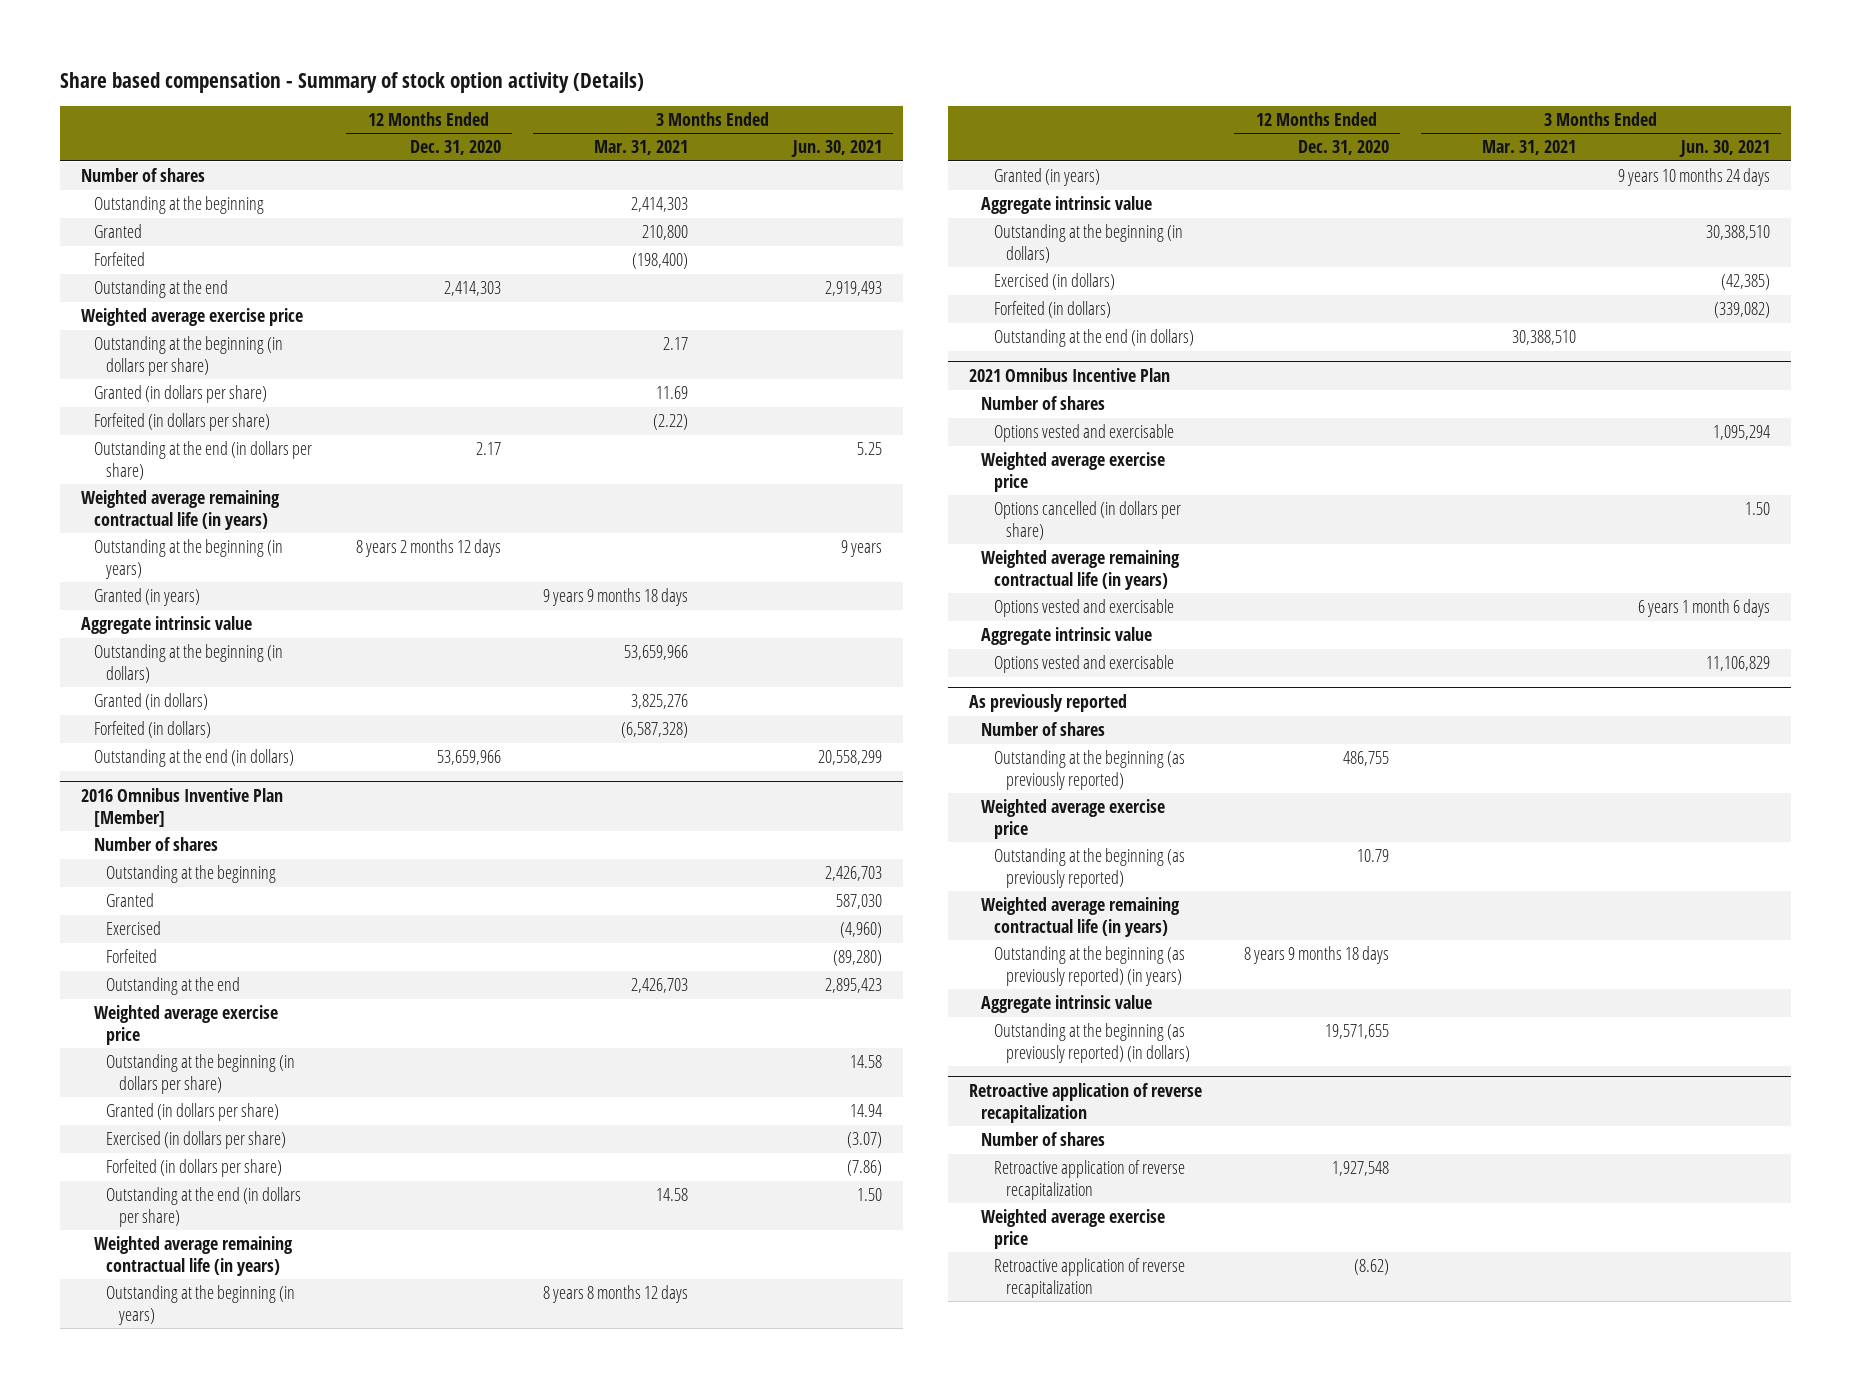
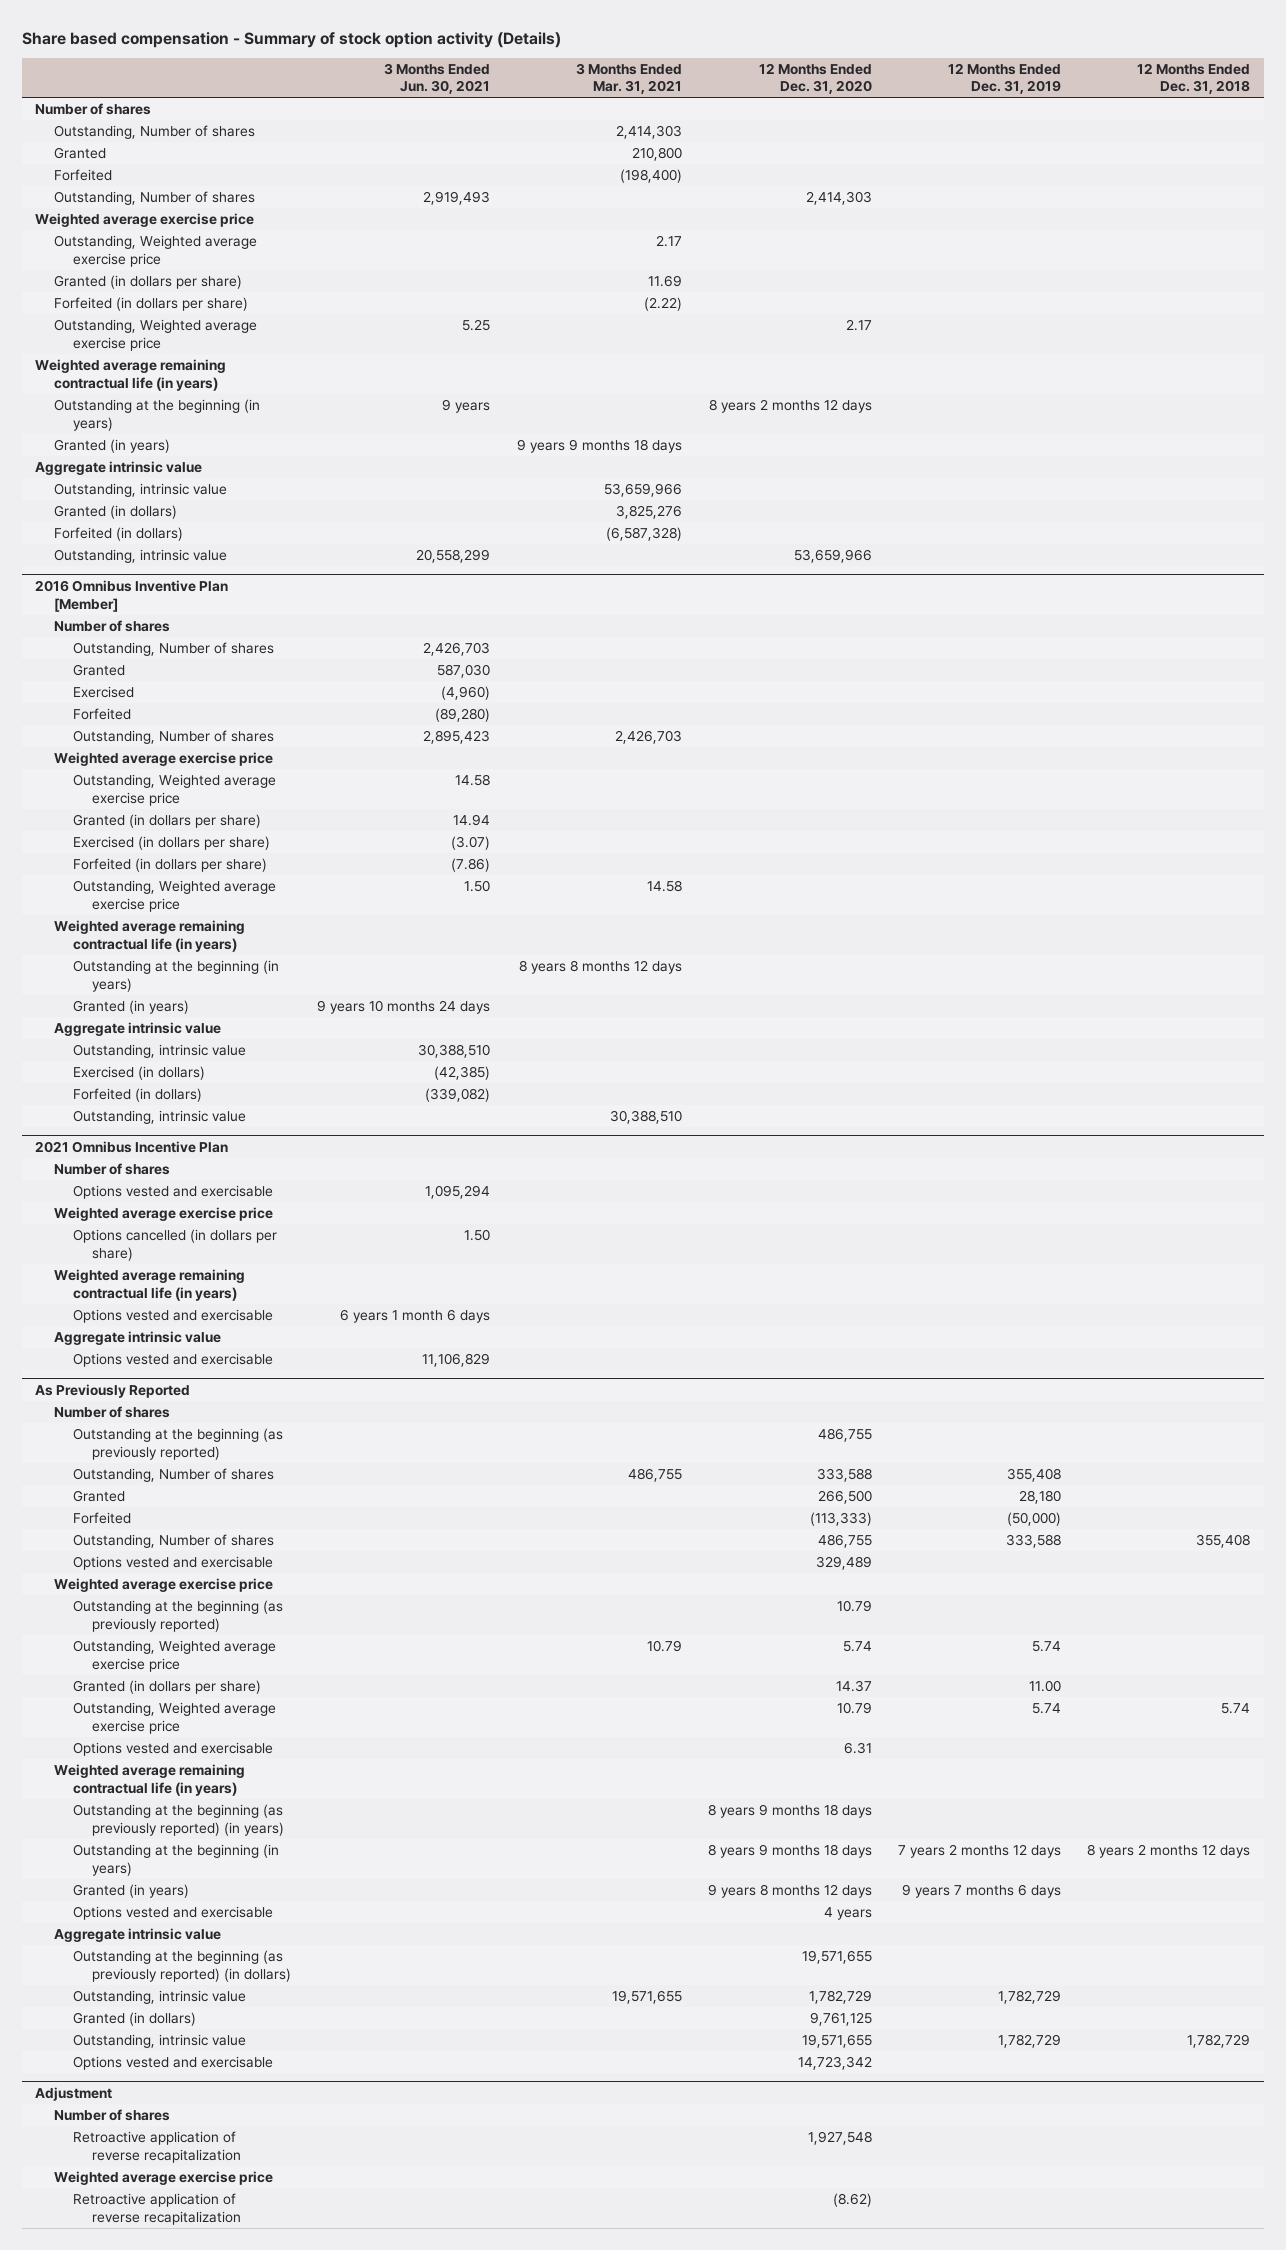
- | 12 Months Ended Dec. 31, 2020 | 3 Months Ended Mar. 31, 2021 | 3 Months Ended Jun. 30, 2021
+ | 3 Months Ended Jun. 30, 2021 | 3 Months Ended Mar. 31, 2021 | 12 Months Ended Dec. 31, 2020 | 12 Months Ended Dec. 31, 2019 | 12 Months Ended Dec. 31, 2018
- Outstanding at the beginning | | 2,414,303 |
+ Outstanding, Number of shares | | 2,414,303 | | |
- Outstanding at the end | 2,414,303 | | 2,919,493
+ Outstanding, Number of shares | 2,919,493 | | 2,414,303 | |
- Outstanding at the beginning (in dollars per share) | | 2.17 |
+ Outstanding, Weighted average exercise price | | 2.17 | | |
- Outstanding at the end (in dollars per share) | 2.17 | | 5.25
+ Outstanding, Weighted average exercise price | 5.25 | | 2.17 | |
- Outstanding at the beginning (in dollars) | | 53,659,966 |
+ Outstanding, intrinsic value | | 53,659,966 | | |
- Outstanding at the end (in dollars) | 53,659,966 | | 20,558,299
+ Outstanding, intrinsic value | 20,558,299 | | 53,659,966 | |
@ 2016 Omnibus Inventive Plan [Member]
- Outstanding at the beginning | | | 2,426,703
+ Outstanding, Number of shares | 2,426,703 | | | |
- Outstanding at the end | | 2,426,703 | 2,895,423
+ Outstanding, Number of shares | 2,895,423 | 2,426,703 | | |
- Outstanding at the beginning (in dollars per share) | | | 14.58
+ Outstanding, Weighted average exercise price | 14.58 | | | |
- Outstanding at the end (in dollars per share) | | 14.58 | 1.50
+ Outstanding, Weighted average exercise price | 1.50 | 14.58 | | |
- Outstanding at the beginning (in dollars) | | | 30,388,510
+ Outstanding, intrinsic value | 30,388,510 | | | |
- Outstanding at the end (in dollars) | | 30,388,510 |
+ Outstanding, intrinsic value | | 30,388,510 | | |
- As previously reported
+ As Previously Reported
+ Outstanding, Number of shares | | 486,755 | 333,588 | 355,408 |
+ Granted | | | 266,500 | 28,180 |
+ Forfeited | | | (113,333) | (50,000) |
+ Outstanding, Number of shares | | | 486,755 | 333,588 | 355,408
+ Options vested and exercisable | | | 329,489 | |
+ Outstanding, Weighted average exercise price | | 10.79 | 5.74 | 5.74 |
+ Granted (in dollars per share) | | | 14.37 | 11.00 |
+ Outstanding, Weighted average exercise price | | | 10.79 | 5.74 | 5.74
+ Options vested and exercisable | | | 6.31 | |
+ Outstanding at the beginning (in years) | | | 8 years 9 months 18 days | 7 years 2 months 12 days | 8 years 2 months 12 days
+ Granted (in years) | | | 9 years 8 months 12 days | 9 years 7 months 6 days |
+ Options vested and exercisable | | | 4 years | |
- Retroactive application of reverse recapitalization
+ Outstanding, intrinsic value | | 19,571,655 | 1,782,729 | 1,782,729 |
+ Granted (in dollars) | | | 9,761,125 | |
+ Outstanding, intrinsic value | | | 19,571,655 | 1,782,729 | 1,782,729
+ Options vested and exercisable | | | 14,723,342 | |
+ Adjustment

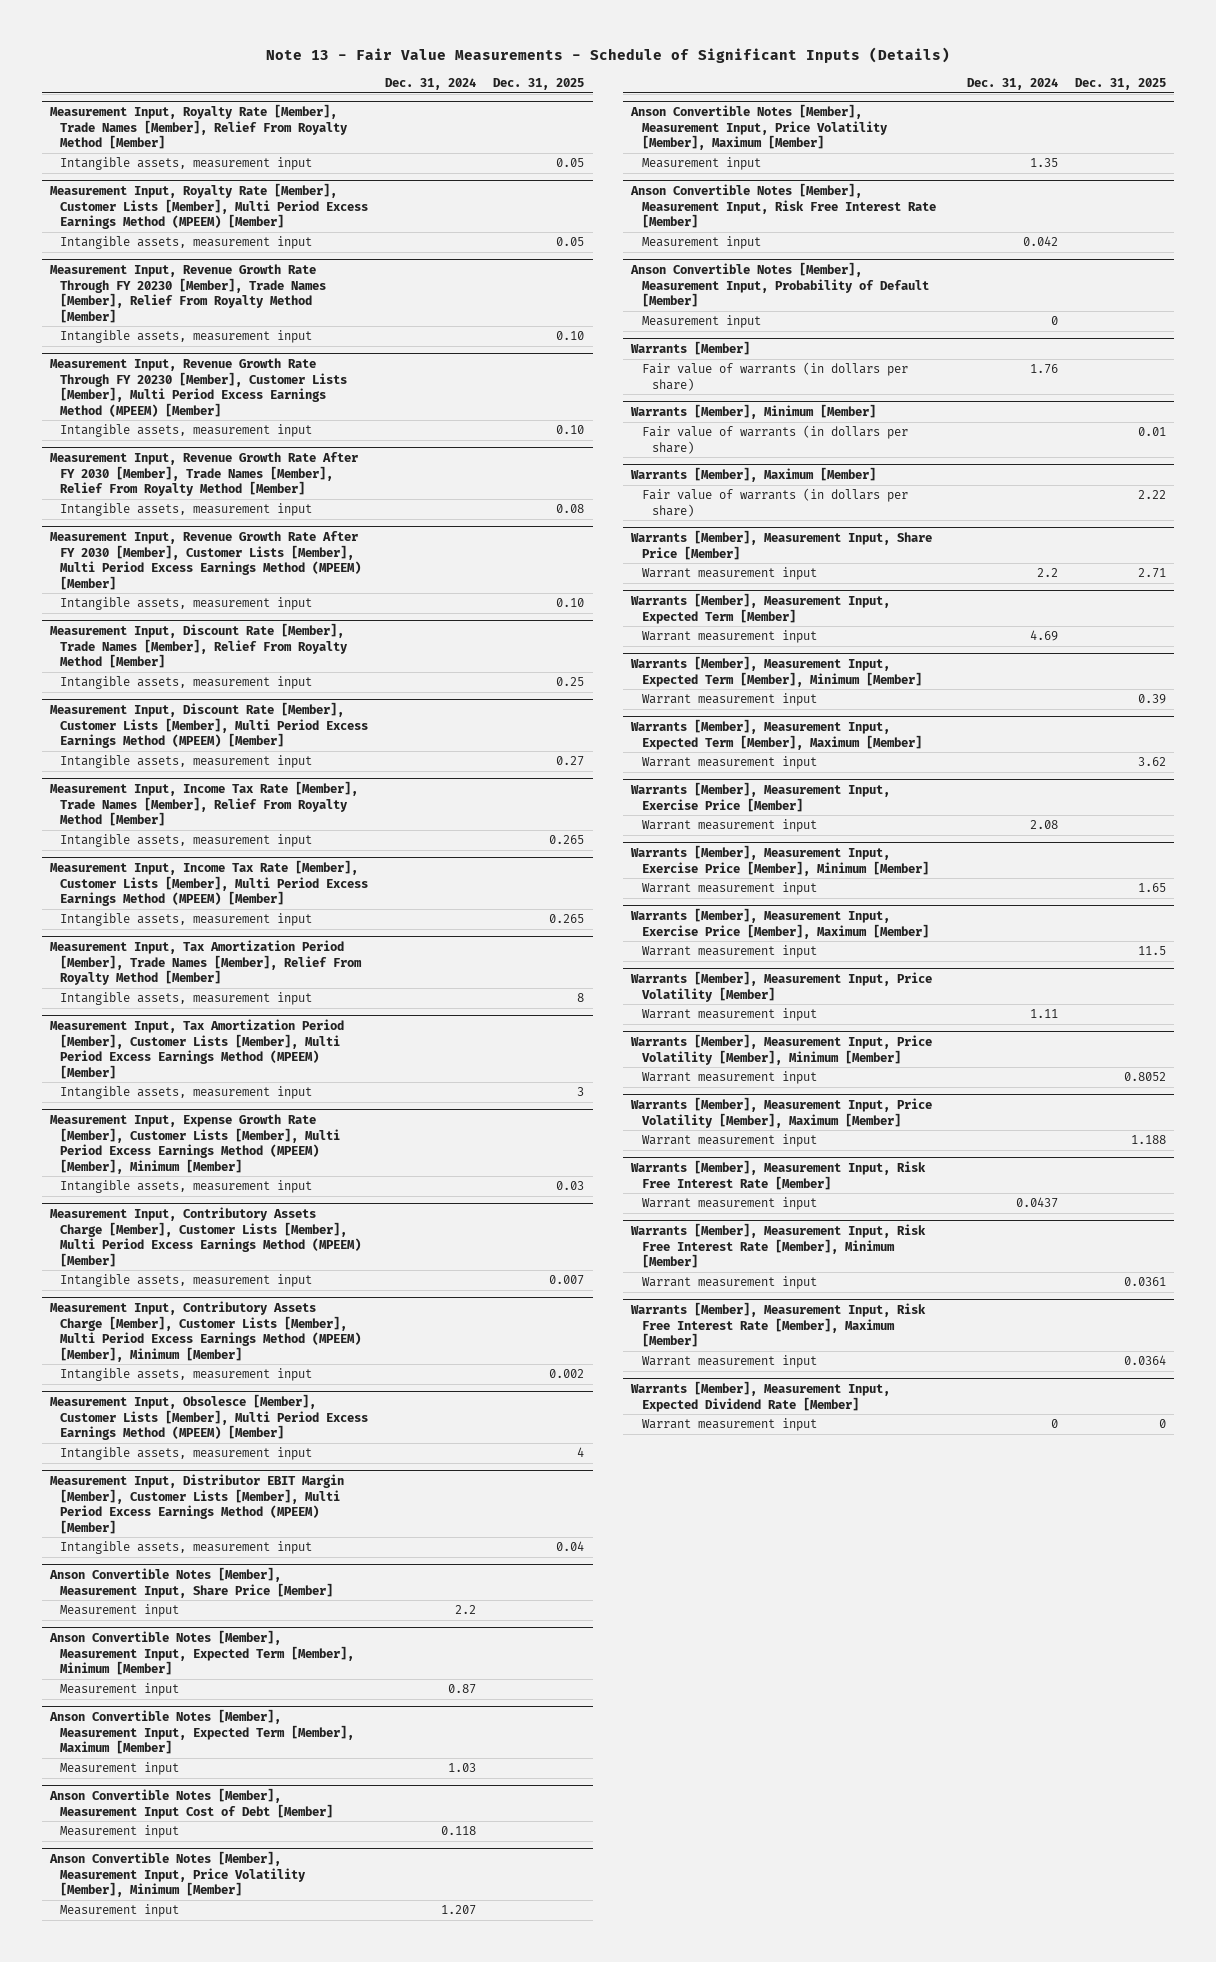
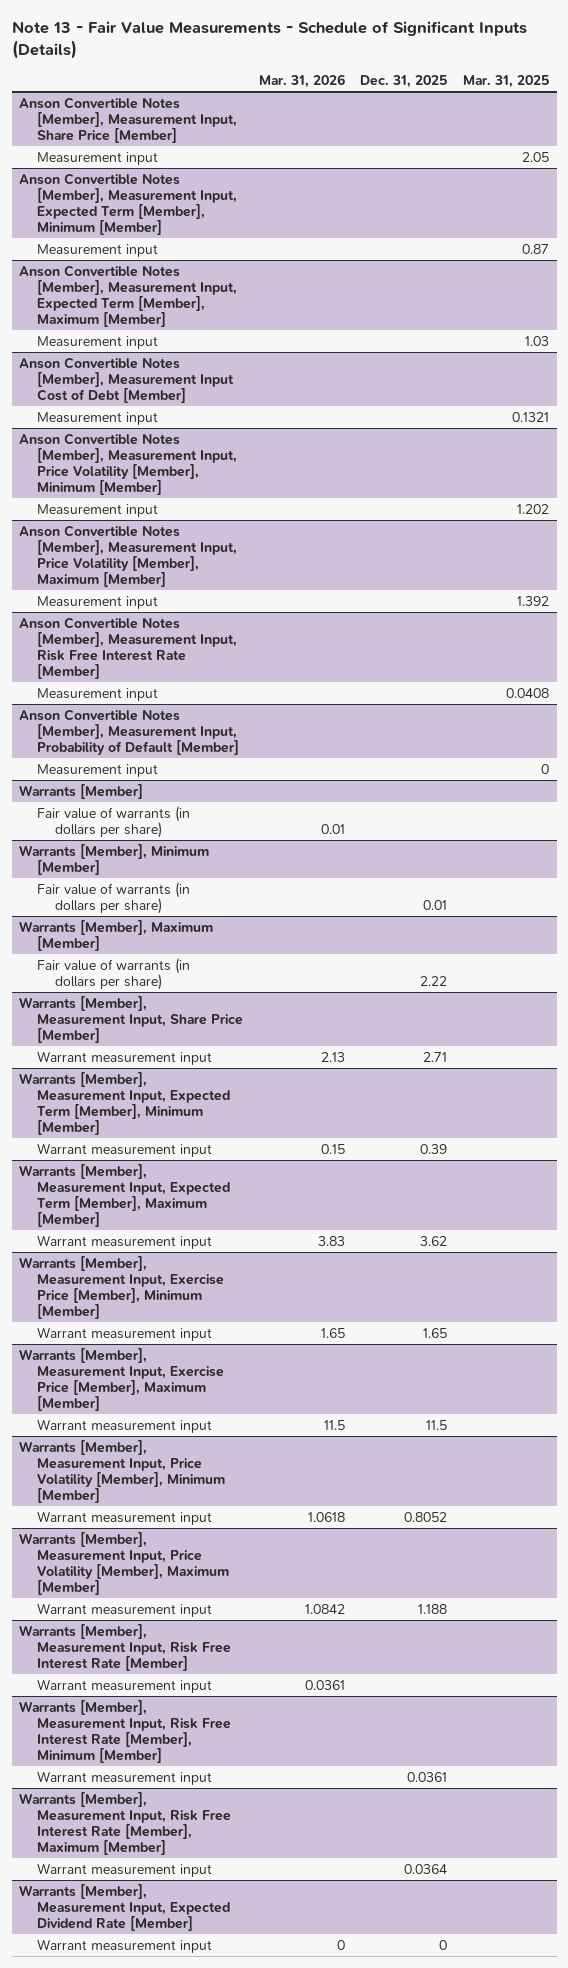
- | Dec. 31, 2024 | Dec. 31, 2025
+ | Mar. 31, 2026 | Dec. 31, 2025 | Mar. 31, 2025
- Measurement Input, Royalty Rate [Member], Trade Names [Member], Relief From Royalty Method [Member]
- Intangible assets, measurement input | | 0.05
- Measurement Input, Royalty Rate [Member], Customer Lists [Member], Multi Period Excess Earnings Method (MPEEM) [Member]
- Intangible assets, measurement input | | 0.05
- Measurement Input, Revenue Growth Rate Through FY 20230 [Member], Trade Names [Member], Relief From Royalty Method [Member]
- Intangible assets, measurement input | | 0.10
- Measurement Input, Revenue Growth Rate Through FY 20230 [Member], Customer Lists [Member], Multi Period Excess Earnings Method (MPEEM) [Member]
- Intangible assets, measurement input | | 0.10
- Measurement Input, Revenue Growth Rate After FY 2030 [Member], Trade Names [Member], Relief From Royalty Method [Member]
- Intangible assets, measurement input | | 0.08
- Measurement Input, Revenue Growth Rate After FY 2030 [Member], Customer Lists [Member], Multi Period Excess Earnings Method (MPEEM) [Member]
- Intangible assets, measurement input | | 0.10
- Measurement Input, Discount Rate [Member], Trade Names [Member], Relief From Royalty Method [Member]
- Intangible assets, measurement input | | 0.25
- Measurement Input, Discount Rate [Member], Customer Lists [Member], Multi Period Excess Earnings Method (MPEEM) [Member]
- Intangible assets, measurement input | | 0.27
- Measurement Input, Income Tax Rate [Member], Trade Names [Member], Relief From Royalty Method [Member]
- Intangible assets, measurement input | | 0.265
- Measurement Input, Income Tax Rate [Member], Customer Lists [Member], Multi Period Excess Earnings Method (MPEEM) [Member]
- Intangible assets, measurement input | | 0.265
- Measurement Input, Tax Amortization Period [Member], Trade Names [Member], Relief From Royalty Method [Member]
- Intangible assets, measurement input | | 8
- Measurement Input, Tax Amortization Period [Member], Customer Lists [Member], Multi Period Excess Earnings Method (MPEEM) [Member]
- Intangible assets, measurement input | | 3
- Measurement Input, Expense Growth Rate [Member], Customer Lists [Member], Multi Period Excess Earnings Method (MPEEM) [Member], Minimum [Member]
- Intangible assets, measurement input | | 0.03
- Measurement Input, Contributory Assets Charge [Member], Customer Lists [Member], Multi Period Excess Earnings Method (MPEEM) [Member]
- Intangible assets, measurement input | | 0.007
- Measurement Input, Contributory Assets Charge [Member], Customer Lists [Member], Multi Period Excess Earnings Method (MPEEM) [Member], Minimum [Member]
- Intangible assets, measurement input | | 0.002
- Measurement Input, Obsolesce [Member], Customer Lists [Member], Multi Period Excess Earnings Method (MPEEM) [Member]
- Intangible assets, measurement input | | 4
- Measurement Input, Distributor EBIT Margin [Member], Customer Lists [Member], Multi Period Excess Earnings Method (MPEEM) [Member]
- Intangible assets, measurement input | | 0.04
- Warrants [Member], Measurement Input, Expected Term [Member]
- Warrant measurement input | 4.69 |
- Warrants [Member], Measurement Input, Exercise Price [Member]
- Warrant measurement input | 2.08 |
- Warrants [Member], Measurement Input, Price Volatility [Member]
- Warrant measurement input | 1.11 |

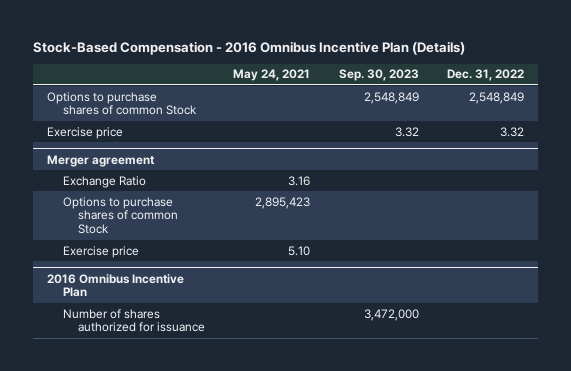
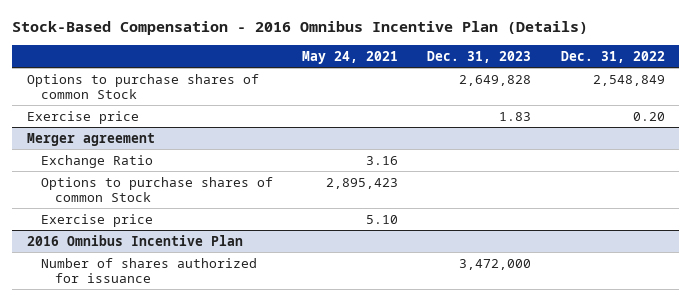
- | May 24, 2021 | Sep. 30, 2023 | Dec. 31, 2022
+ | May 24, 2021 | Dec. 31, 2023 | Dec. 31, 2022
- Exercise price | | 3.32 | 3.32
+ Exercise price | | 1.83 | 0.20

